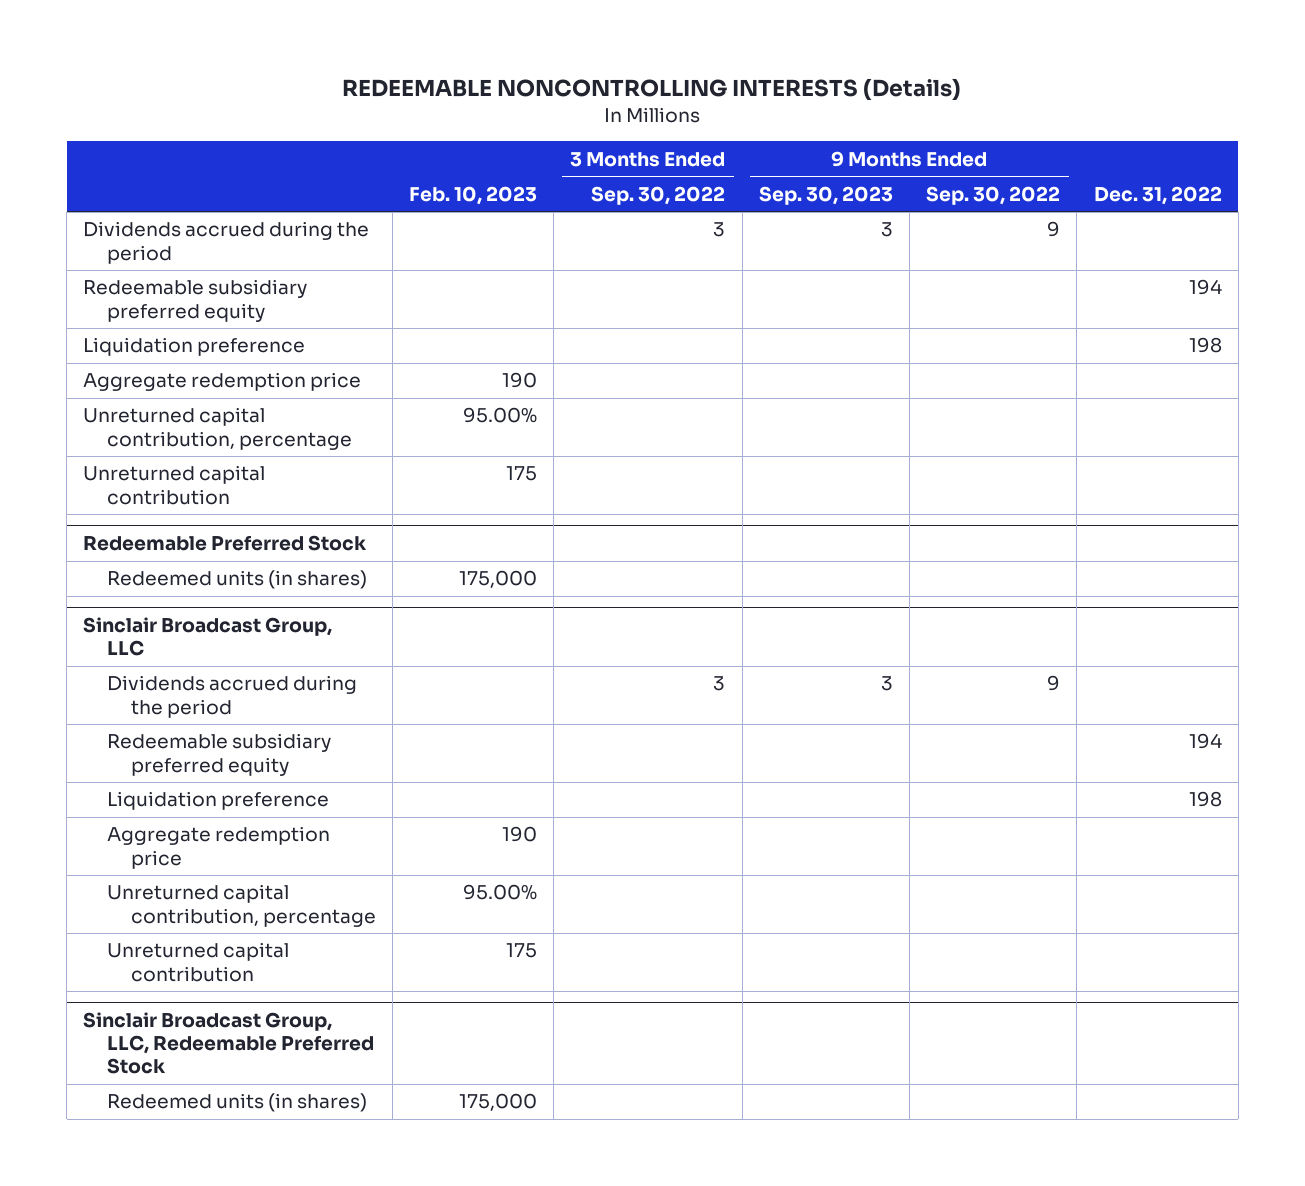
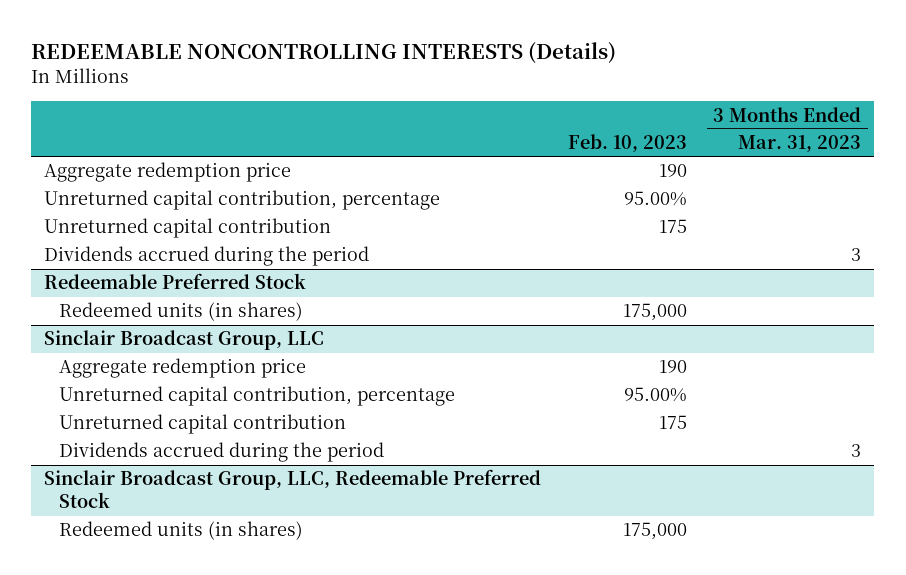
- | Feb. 10, 2023 | 3 Months Ended Sep. 30, 2022 | 9 Months Ended Sep. 30, 2023 | 9 Months Ended Sep. 30, 2022 | Dec. 31, 2022
+ | Feb. 10, 2023 | 3 Months Ended Mar. 31, 2023
- Redeemable subsidiary preferred equity | | | | | 194
- Liquidation preference | | | | | 198
moved down: Dividends accrued during the period | | 3
@ Sinclair Broadcast Group, LLC
- Redeemable subsidiary preferred equity | | | | | 194
- Liquidation preference | | | | | 198
moved down: Dividends accrued during the period | | 3

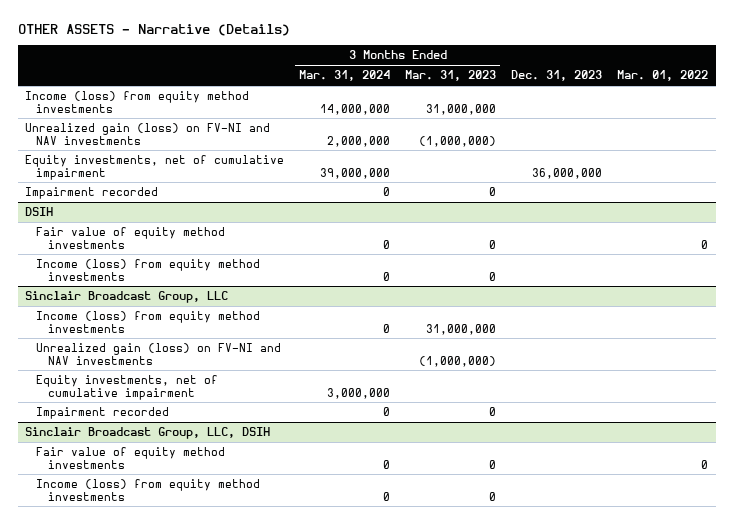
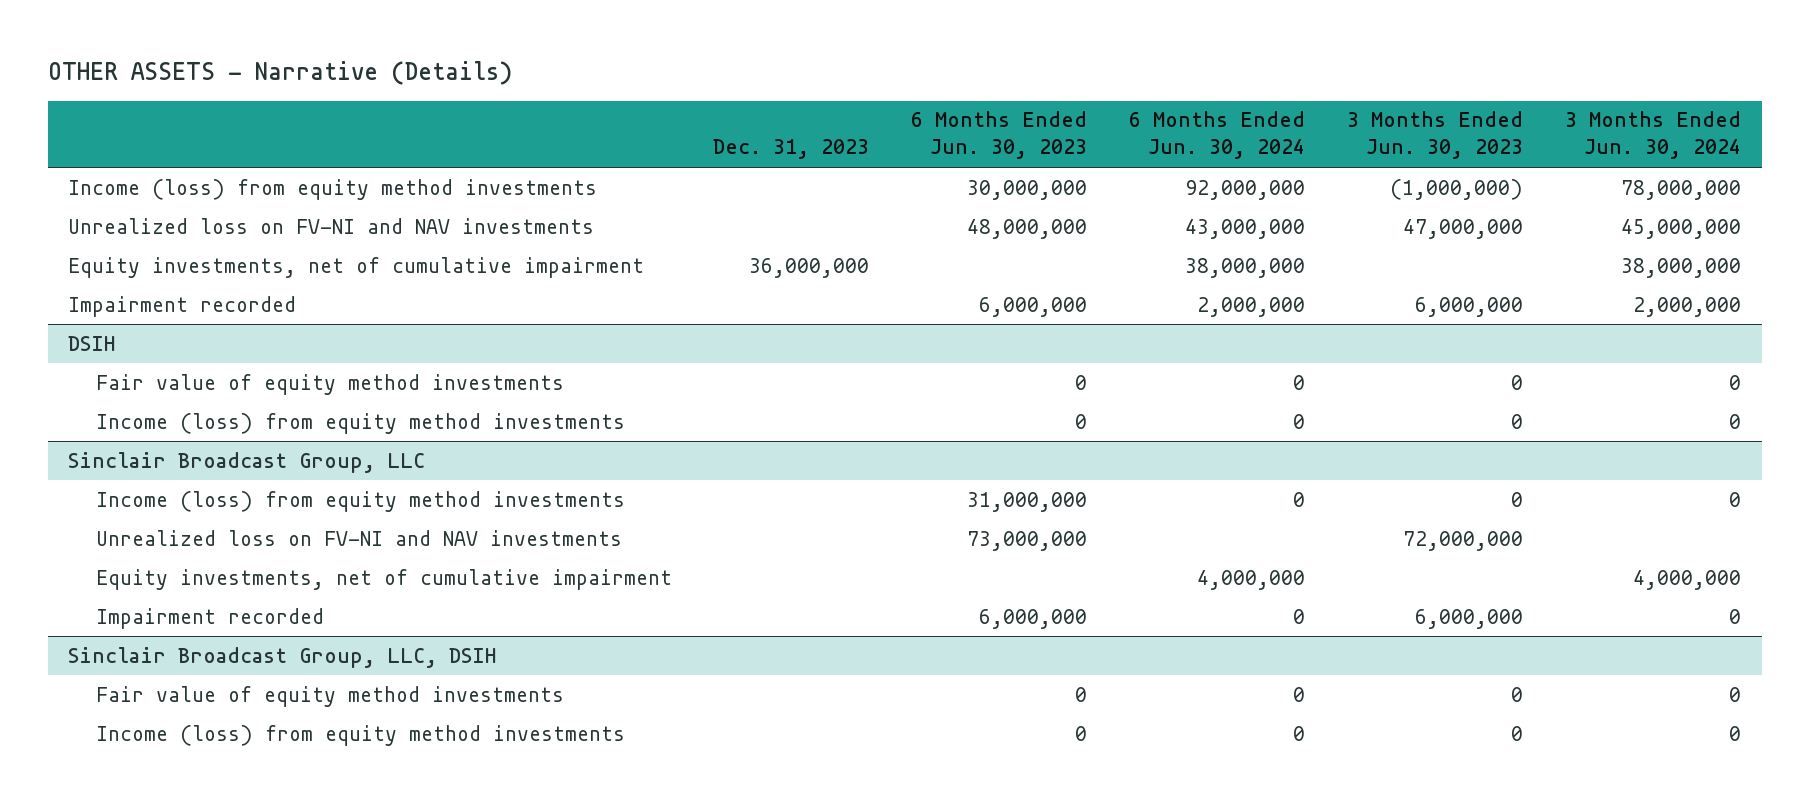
- | 3 Months Ended Mar. 31, 2024 | 3 Months Ended Mar. 31, 2023 | Dec. 31, 2023 | Mar. 01, 2022
+ | Dec. 31, 2023 | 6 Months Ended Jun. 30, 2023 | 6 Months Ended Jun. 30, 2024 | 3 Months Ended Jun. 30, 2023 | 3 Months Ended Jun. 30, 2024
- Unrealized gain (loss) on FV-NI and NAV investments | 2,000,000 | (1,000,000) | |
+ Unrealized loss on FV-NI and NAV investments | | 48,000,000 | 43,000,000 | 47,000,000 | 45,000,000
@ Sinclair Broadcast Group, LLC
- Unrealized gain (loss) on FV-NI and NAV investments | | (1,000,000) | |
+ Unrealized loss on FV-NI and NAV investments | | 73,000,000 | | 72,000,000 |

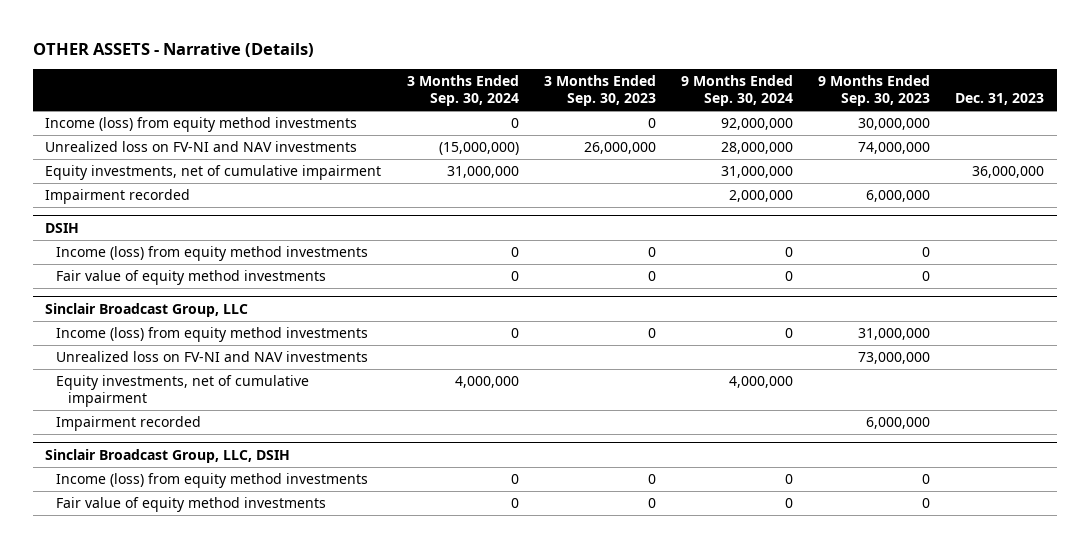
- | Dec. 31, 2023 | 6 Months Ended Jun. 30, 2023 | 6 Months Ended Jun. 30, 2024 | 3 Months Ended Jun. 30, 2023 | 3 Months Ended Jun. 30, 2024
+ | 3 Months Ended Sep. 30, 2024 | 3 Months Ended Sep. 30, 2023 | 9 Months Ended Sep. 30, 2024 | 9 Months Ended Sep. 30, 2023 | Dec. 31, 2023
@ DSIH
moved down: Fair value of equity method investments | 0 | 0 | 0 | 0 |
@ Sinclair Broadcast Group, LLC, DSIH
moved down: Fair value of equity method investments | 0 | 0 | 0 | 0 |

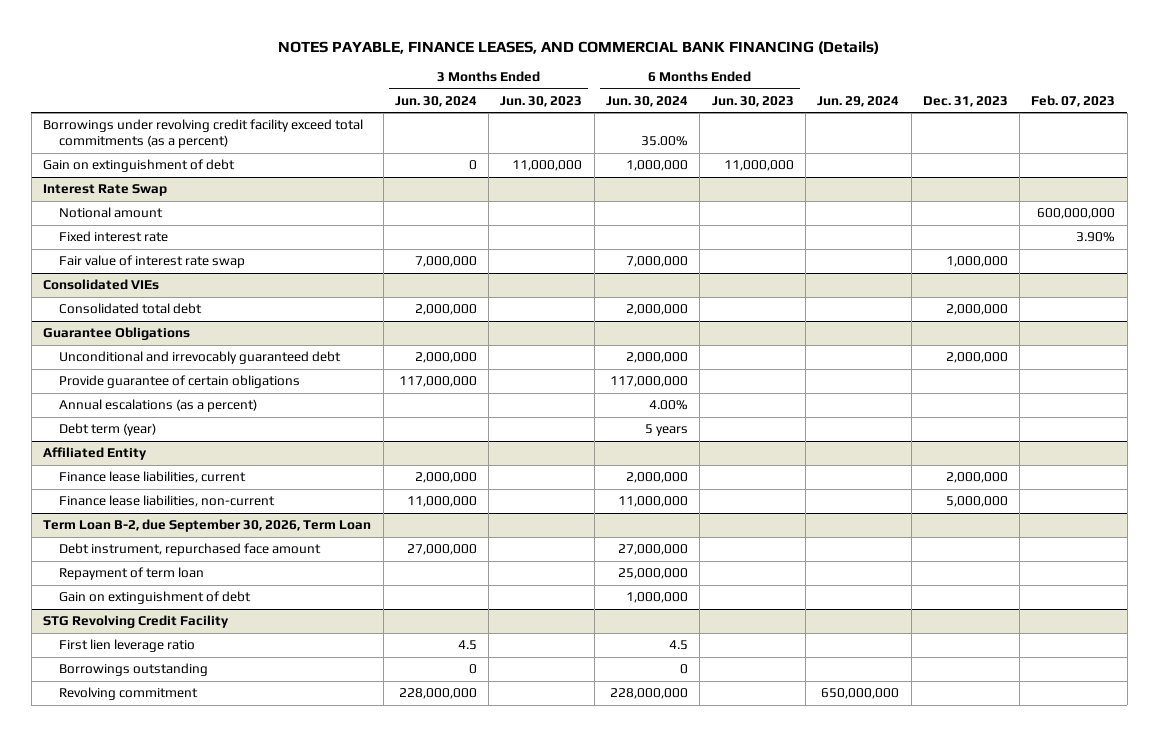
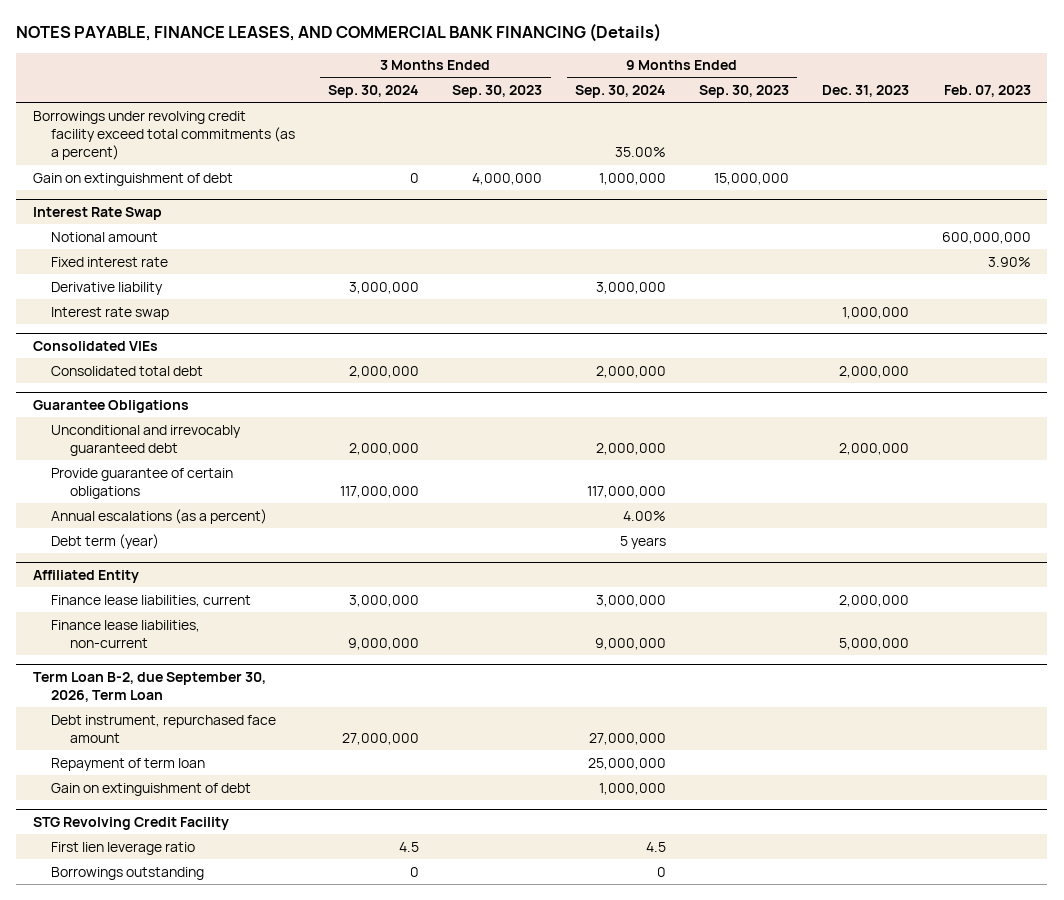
- | 3 Months Ended Jun. 30, 2024 | 3 Months Ended Jun. 30, 2023 | 6 Months Ended Jun. 30, 2024 | 6 Months Ended Jun. 30, 2023 | Jun. 29, 2024 | Dec. 31, 2023 | Feb. 07, 2023
+ | 3 Months Ended Sep. 30, 2024 | 3 Months Ended Sep. 30, 2023 | 9 Months Ended Sep. 30, 2024 | 9 Months Ended Sep. 30, 2023 | Dec. 31, 2023 | Feb. 07, 2023
@ Interest Rate Swap
- Fair value of interest rate swap | 7,000,000 | | 7,000,000 | | | 1,000,000 |
+ Derivative liability | 3,000,000 | | 3,000,000 | | |
+ Interest rate swap | | | | | 1,000,000 |
@ STG Revolving Credit Facility
- Revolving commitment | 228,000,000 | | 228,000,000 | | 650,000,000 | |

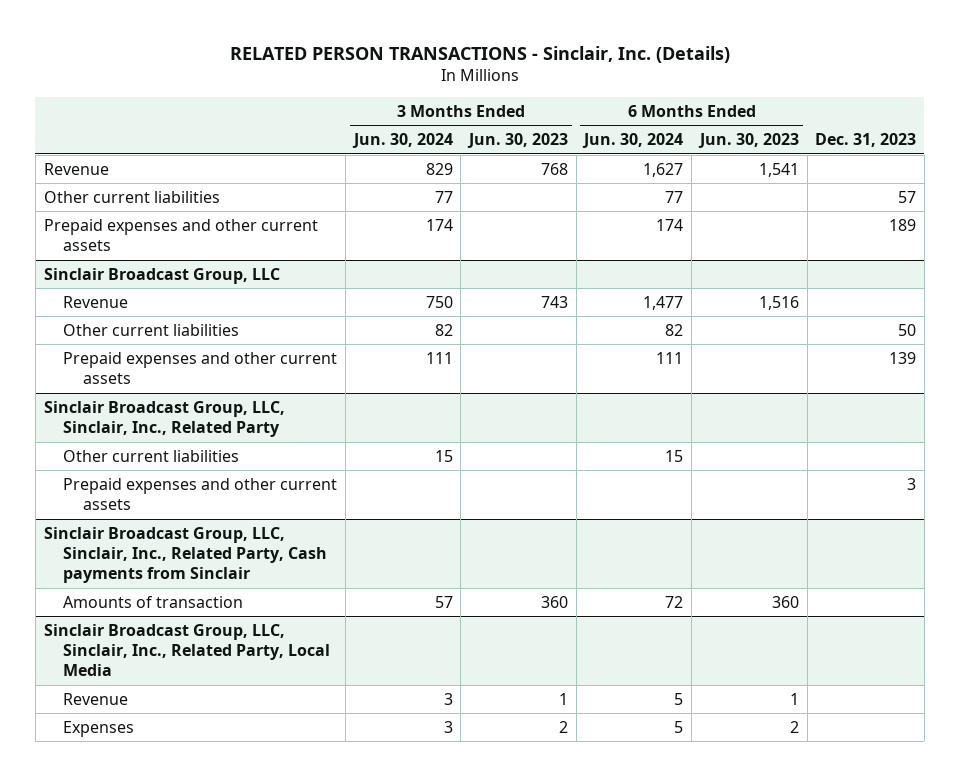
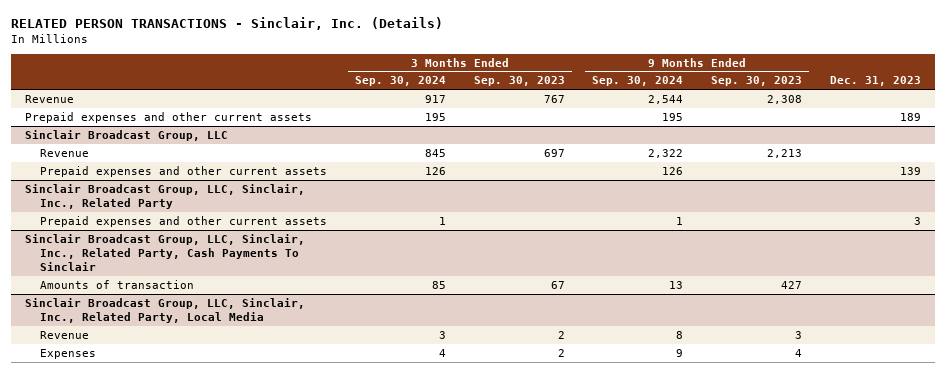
- | 3 Months Ended Jun. 30, 2024 | 3 Months Ended Jun. 30, 2023 | 6 Months Ended Jun. 30, 2024 | 6 Months Ended Jun. 30, 2023 | Dec. 31, 2023
+ | 3 Months Ended Sep. 30, 2024 | 3 Months Ended Sep. 30, 2023 | 9 Months Ended Sep. 30, 2024 | 9 Months Ended Sep. 30, 2023 | Dec. 31, 2023
- Other current liabilities | 77 | | 77 | | 57
@ Sinclair Broadcast Group, LLC
- Other current liabilities | 82 | | 82 | | 50
@ Sinclair Broadcast Group, LLC, Sinclair, Inc., Related Party
- Other current liabilities | 15 | | 15 | |
- Sinclair Broadcast Group, LLC, Sinclair, Inc., Related Party, Cash payments from Sinclair
+ Sinclair Broadcast Group, LLC, Sinclair, Inc., Related Party, Cash Payments To Sinclair

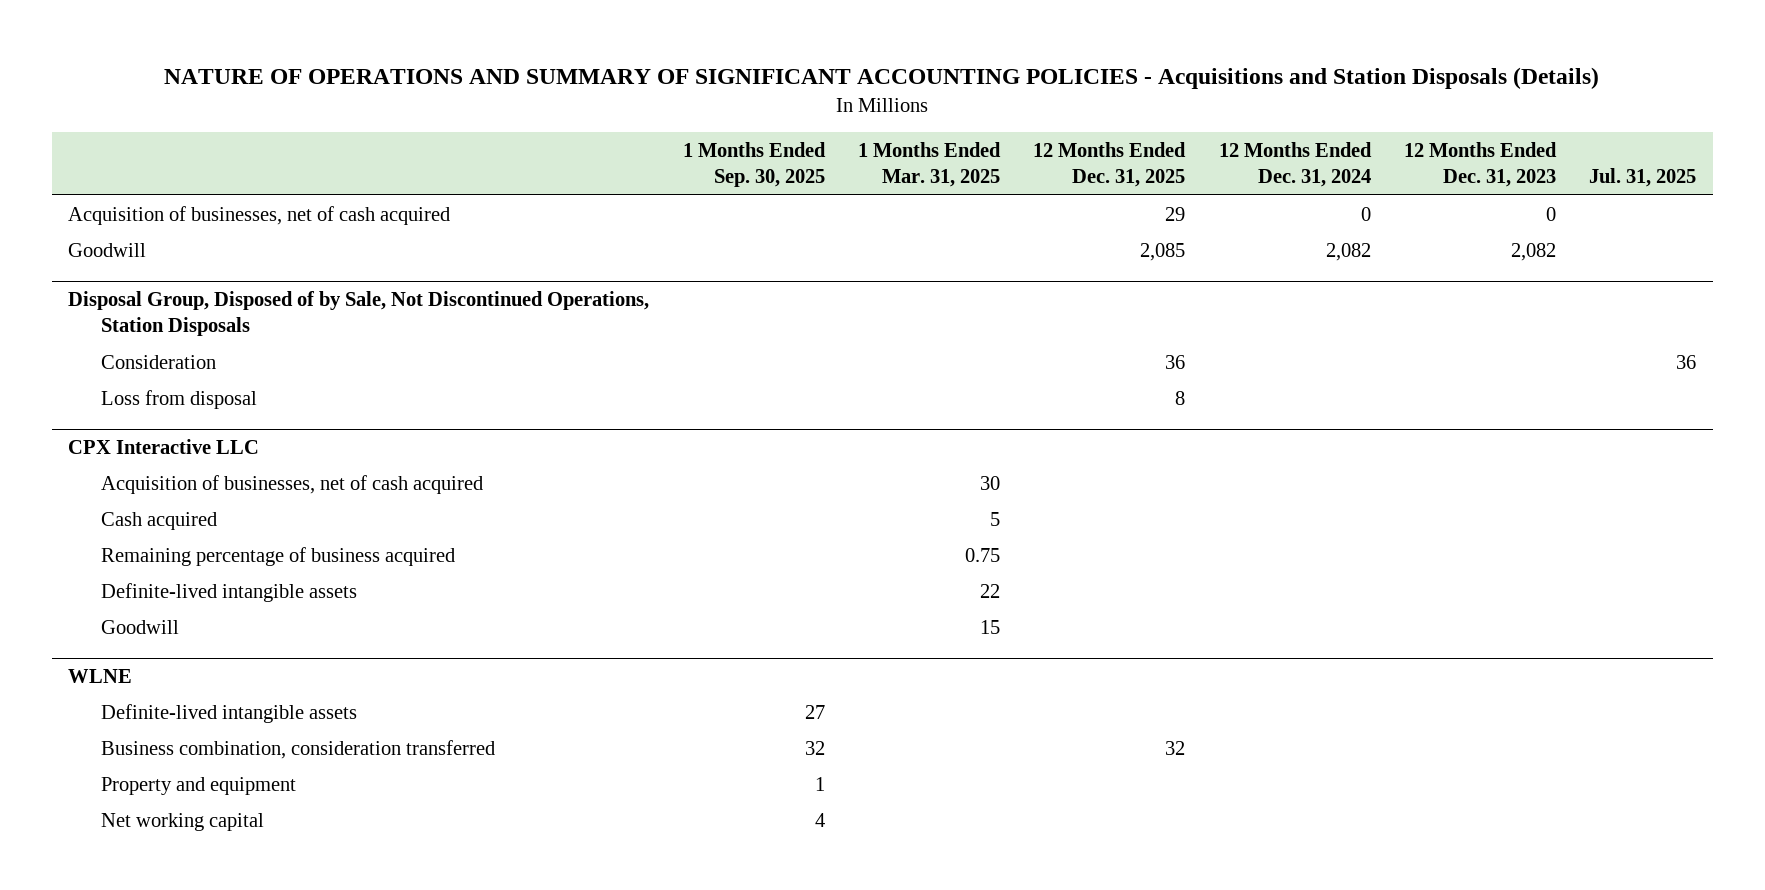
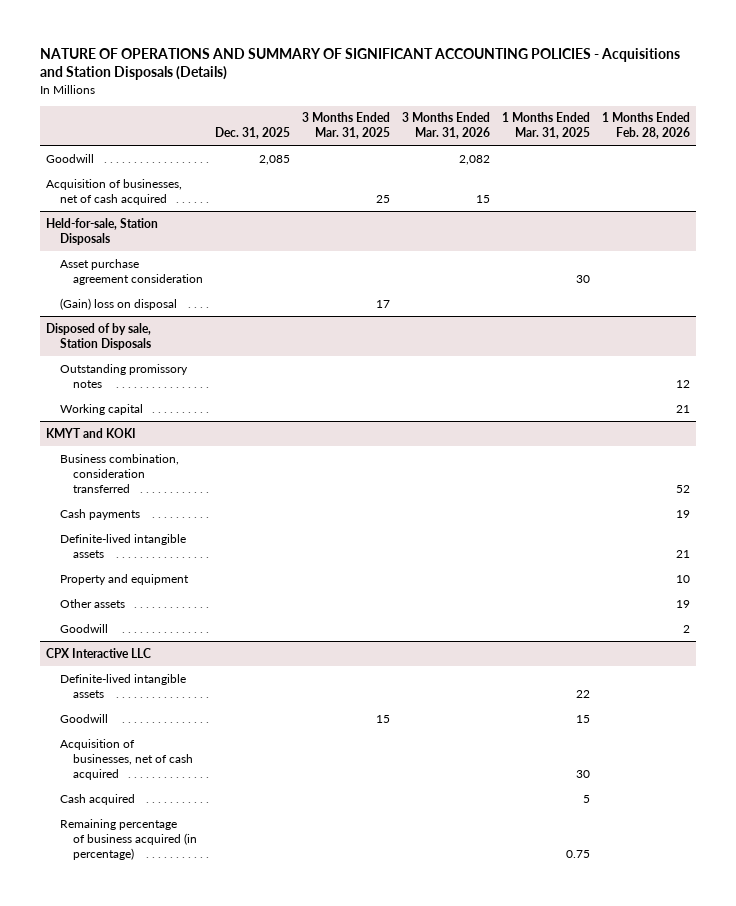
- | 1 Months Ended Sep. 30, 2025 | 1 Months Ended Mar. 31, 2025 | 12 Months Ended Dec. 31, 2025 | 12 Months Ended Dec. 31, 2024 | 12 Months Ended Dec. 31, 2023 | Jul. 31, 2025
+ | Dec. 31, 2025 | 3 Months Ended Mar. 31, 2025 | 3 Months Ended Mar. 31, 2026 | 1 Months Ended Mar. 31, 2025 | 1 Months Ended Feb. 28, 2026
- Disposal Group, Disposed of by Sale, Not Discontinued Operations, Station Disposals
- Consideration | | | 36 | | | 36
- Loss from disposal | | | 8 | | |
moved down: Acquisition of businesses, net of cash acquired | | 25 | 15 | |
+ Held-for-sale, Station Disposals
+ Asset purchase agreement consideration | | | | 30 |
+ (Gain) loss on disposal | | 17 | | |
+ Disposed of by sale, Station Disposals
+ Outstanding promissory notes | | | | | 12
+ Working capital | | | | | 21
+ KMYT and KOKI
+ Business combination, consideration transferred | | | | | 52
+ Cash payments | | | | | 19
+ Definite-lived intangible assets | | | | | 21
+ Property and equipment | | | | | 10
+ Other assets | | | | | 19
+ Goodwill | | | | | 2
@ CPX Interactive LLC
- Remaining percentage of business acquired | | 0.75 | | | |
- WLNE
- Definite-lived intangible assets | 27 | | | | |
- Business combination, consideration transferred | 32 | | 32 | | |
- Property and equipment | 1 | | | | |
- Net working capital | 4 | | | | |
@ CPX Interactive LLC
moved down: Acquisition of businesses, net of cash acquired | | | | 30 |
moved down: Cash acquired | | | | 5 |
+ Remaining percentage of business acquired (in percentage) | | | | 0.75 |

